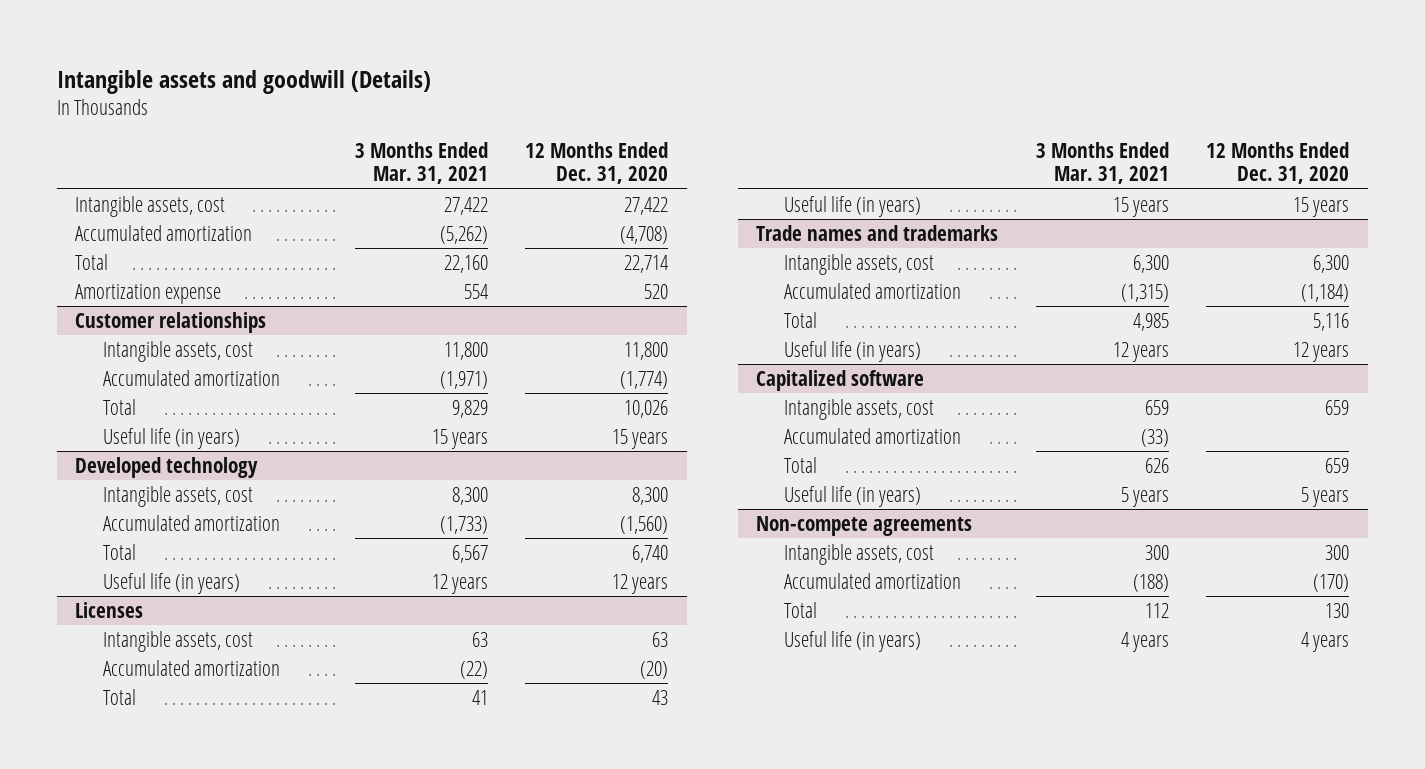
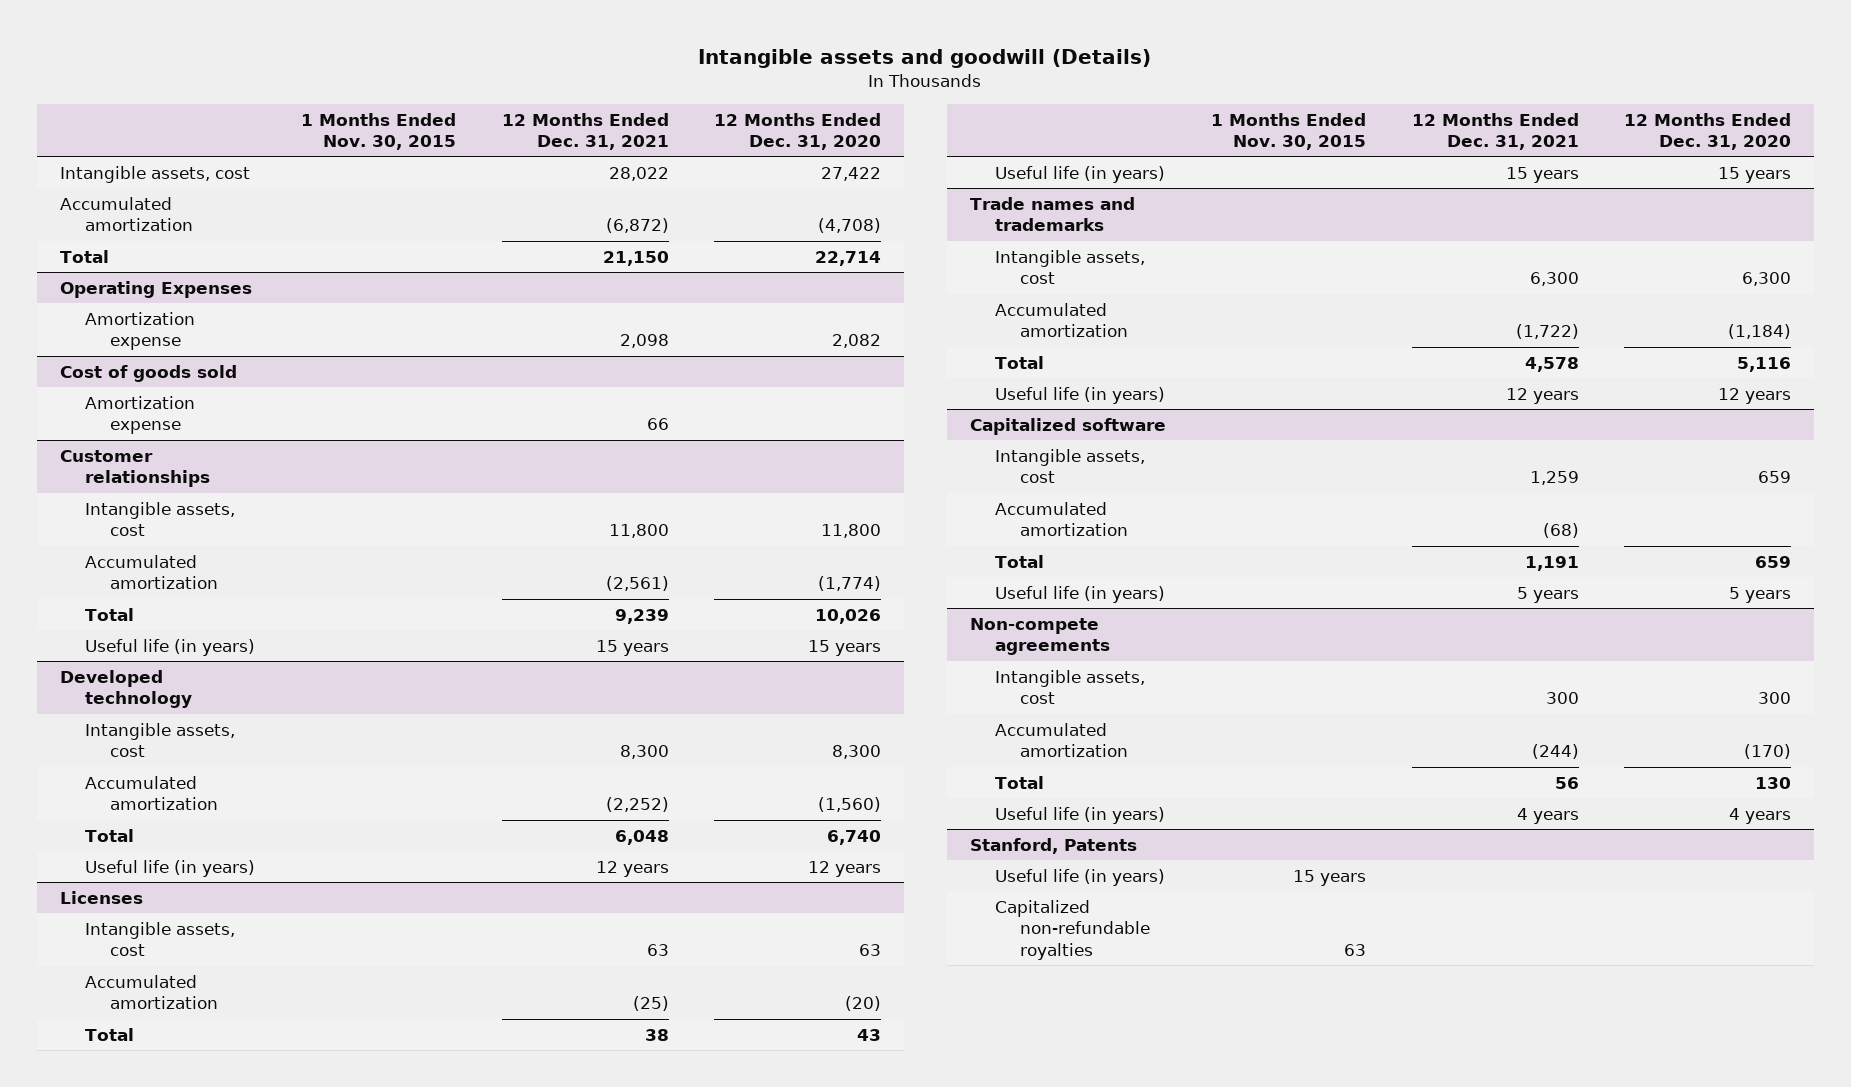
- | 3 Months Ended Mar. 31, 2021 | 12 Months Ended Dec. 31, 2020
+ | 1 Months Ended Nov. 30, 2015 | 12 Months Ended Dec. 31, 2021 | 12 Months Ended Dec. 31, 2020
- Amortization expense | 554 | 520
+ Operating Expenses
+ Amortization expense | | 2,098 | 2,082
+ Cost of goods sold
+ Amortization expense | | 66 |
+ Stanford, Patents
+ Useful life (in years) | 15 years | |
+ Capitalized non-refundable royalties | 63 | |

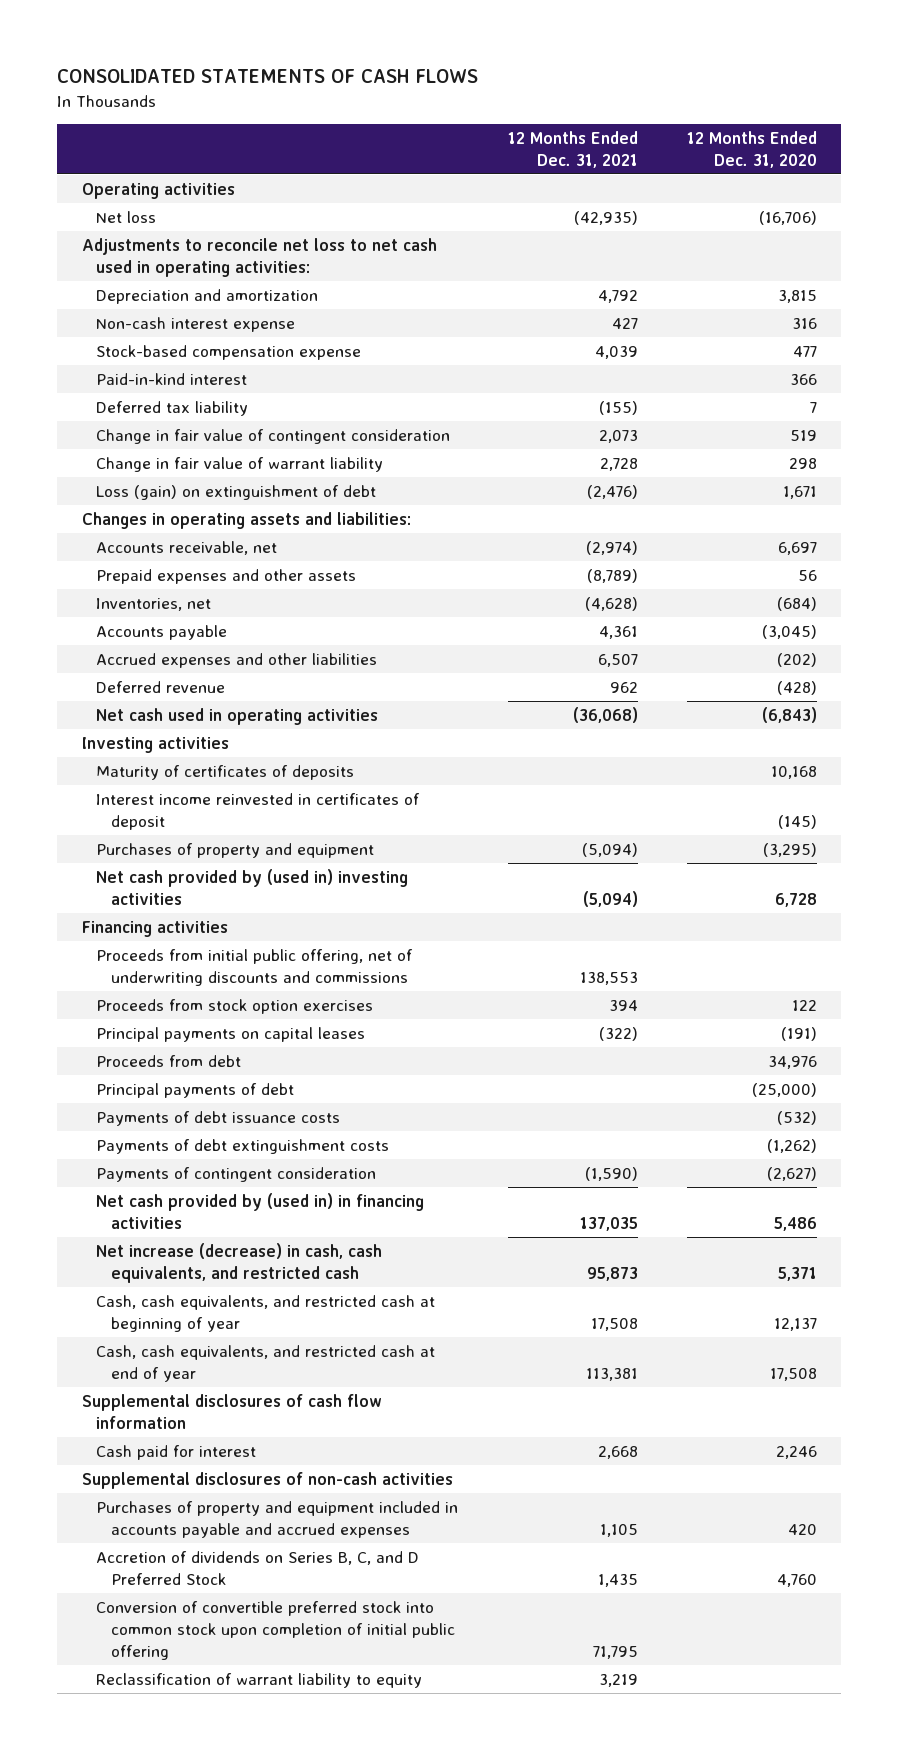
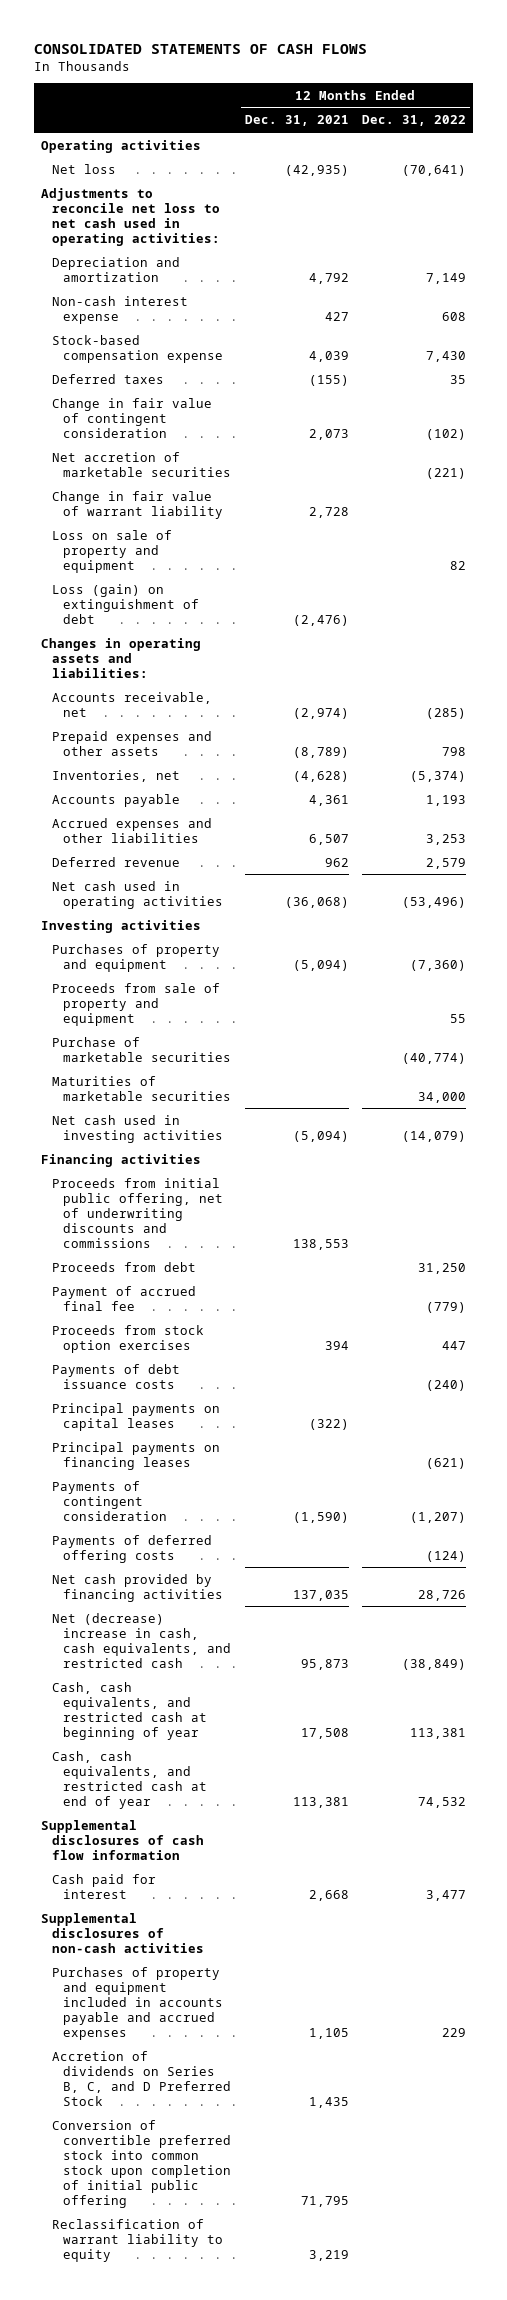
- | 12 Months Ended Dec. 31, 2021 | 12 Months Ended Dec. 31, 2020
+ | 12 Months Ended Dec. 31, 2021 | 12 Months Ended Dec. 31, 2022
- Paid-in-kind interest | | 366
- Deferred tax liability | (155) | 7
+ Deferred taxes | (155) | 35
+ Net accretion of marketable securities | | (221)
+ Loss on sale of property and equipment | | 82
- Maturity of certificates of deposits | | 10,168
- Interest income reinvested in certificates of deposit | | (145)
- Net cash provided by (used in) investing activities | (5,094) | 6,728
+ Proceeds from sale of property and equipment | | 55
+ Purchase of marketable securities | | (40,774)
+ Maturities of marketable securities | | 34,000
+ Net cash used in investing activities | (5,094) | (14,079)
- Principal payments of debt | | (25,000)
+ Payment of accrued final fee | | (779)
moved down: Proceeds from stock option exercises | 394 | 447
- Payments of debt extinguishment costs | | (1,262)
moved down: Principal payments on capital leases | (322) |
+ Principal payments on financing leases | | (621)
- Net cash provided by (used in) in financing activities | 137,035 | 5,486
- Net increase (decrease) in cash, cash equivalents, and restricted cash | 95,873 | 5,371
+ Payments of deferred offering costs | | (124)
+ Net cash provided by financing activities | 137,035 | 28,726
+ Net (decrease) increase in cash, cash equivalents, and restricted cash | 95,873 | (38,849)

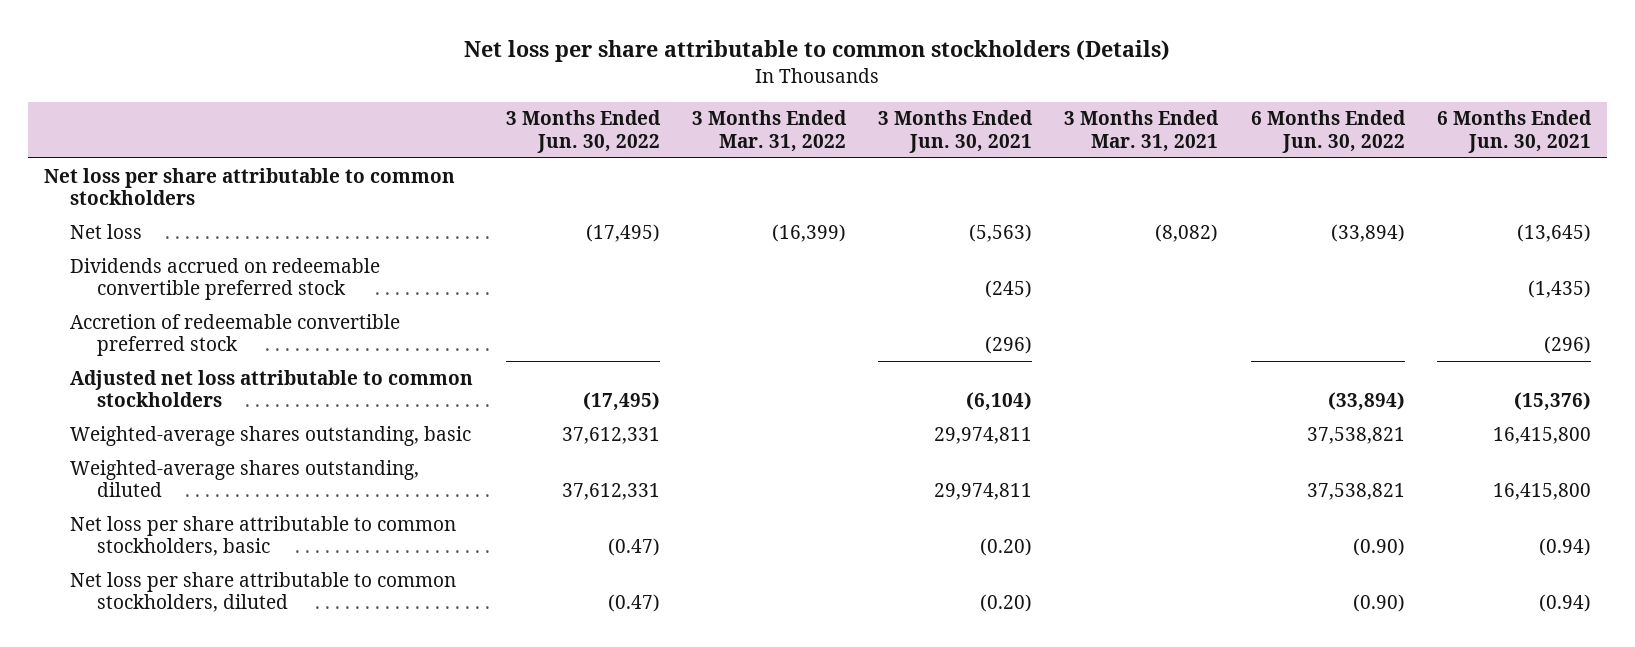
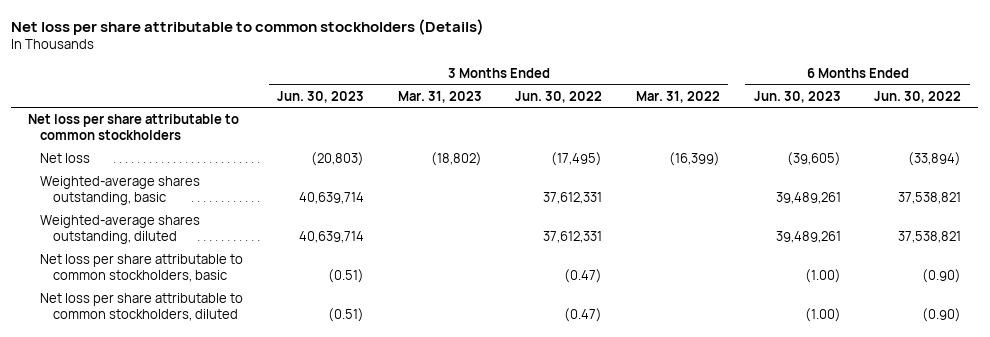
- | 3 Months Ended Jun. 30, 2022 | 3 Months Ended Mar. 31, 2022 | 3 Months Ended Jun. 30, 2021 | 3 Months Ended Mar. 31, 2021 | 6 Months Ended Jun. 30, 2022 | 6 Months Ended Jun. 30, 2021
+ | 3 Months Ended Jun. 30, 2023 | 3 Months Ended Mar. 31, 2023 | 3 Months Ended Jun. 30, 2022 | 3 Months Ended Mar. 31, 2022 | 6 Months Ended Jun. 30, 2023 | 6 Months Ended Jun. 30, 2022
- Dividends accrued on redeemable convertible preferred stock | | | (245) | | | (1,435)
- Accretion of redeemable convertible preferred stock | | | (296) | | | (296)
- Adjusted net loss attributable to common stockholders | (17,495) | | (6,104) | | (33,894) | (15,376)

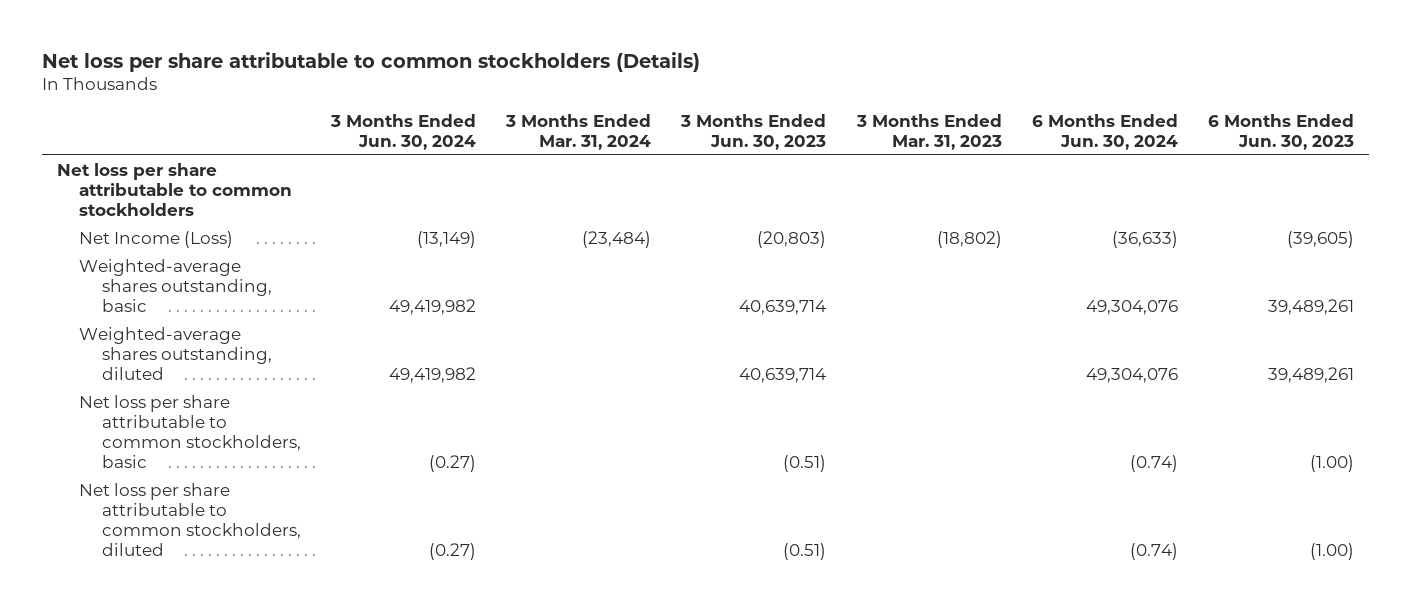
- | 3 Months Ended Jun. 30, 2023 | 3 Months Ended Mar. 31, 2023 | 3 Months Ended Jun. 30, 2022 | 3 Months Ended Mar. 31, 2022 | 6 Months Ended Jun. 30, 2023 | 6 Months Ended Jun. 30, 2022
+ | 3 Months Ended Jun. 30, 2024 | 3 Months Ended Mar. 31, 2024 | 3 Months Ended Jun. 30, 2023 | 3 Months Ended Mar. 31, 2023 | 6 Months Ended Jun. 30, 2024 | 6 Months Ended Jun. 30, 2023
- Net loss | (20,803) | (18,802) | (17,495) | (16,399) | (39,605) | (33,894)
+ Net Income (Loss) | (13,149) | (23,484) | (20,803) | (18,802) | (36,633) | (39,605)

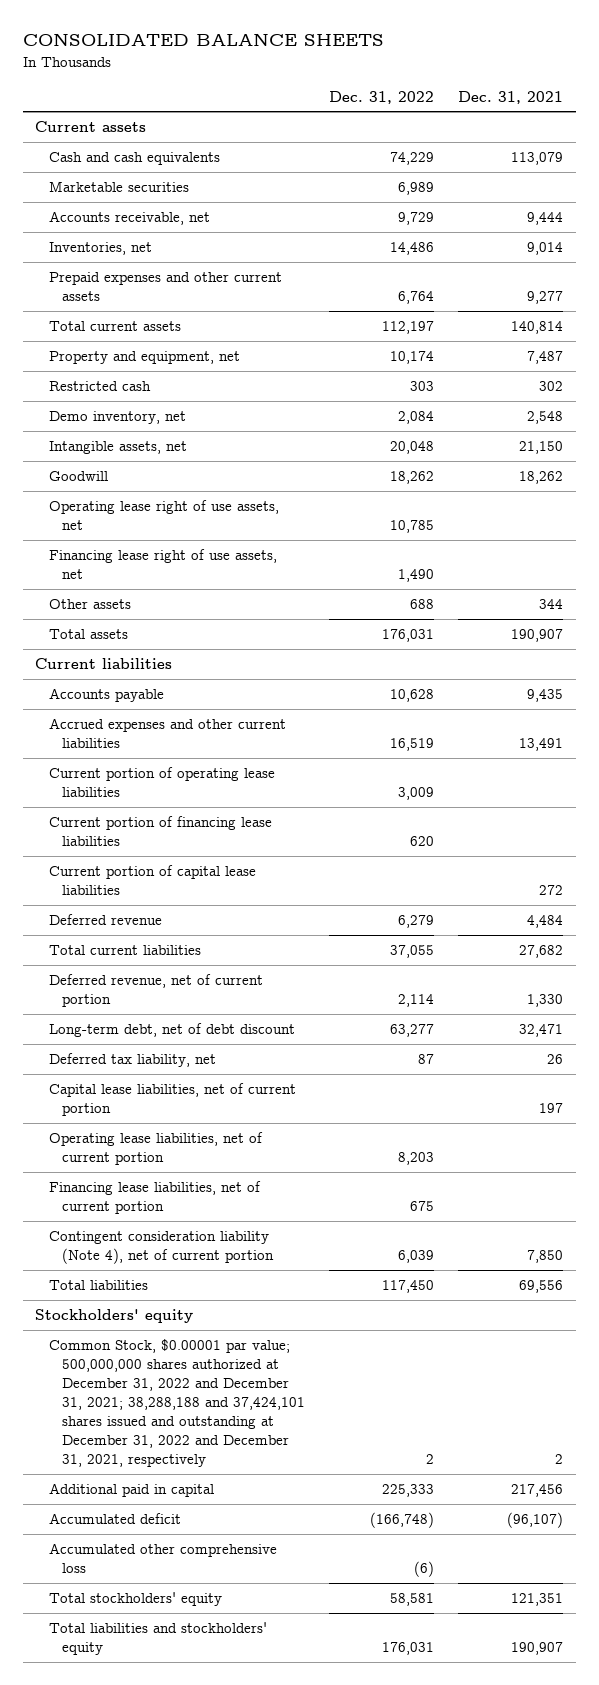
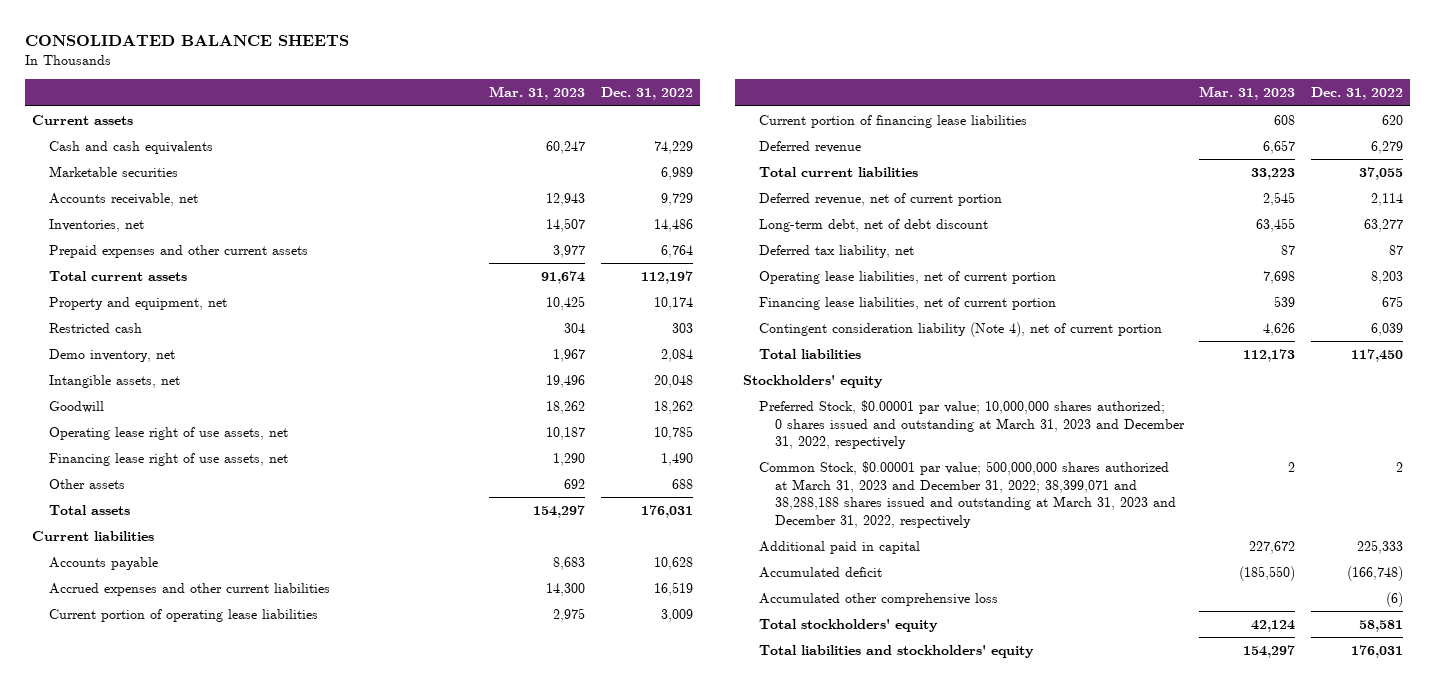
- | Dec. 31, 2022 | Dec. 31, 2021
+ | Mar. 31, 2023 | Dec. 31, 2022
- Current portion of capital lease liabilities | | 272
- Capital lease liabilities, net of current portion | | 197
- Common Stock, $0.00001 par value; 500,000,000 shares authorized at December 31, 2022 and December 31, 2021; 38,288,188 and 37,424,101 shares issued and outstanding at December 31, 2022 and December 31, 2021, respectively | 2 | 2
+ Preferred Stock, $0.00001 par value; 10,000,000 shares authorized; 0 shares issued and outstanding at March 31, 2023 and December 31, 2022, respectively
+ Common Stock, $0.00001 par value; 500,000,000 shares authorized at March 31, 2023 and December 31, 2022; 38,399,071 and 38,288,188 shares issued and outstanding at March 31, 2023 and December 31, 2022, respectively | 2 | 2

